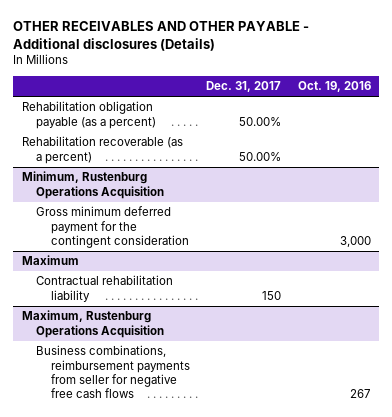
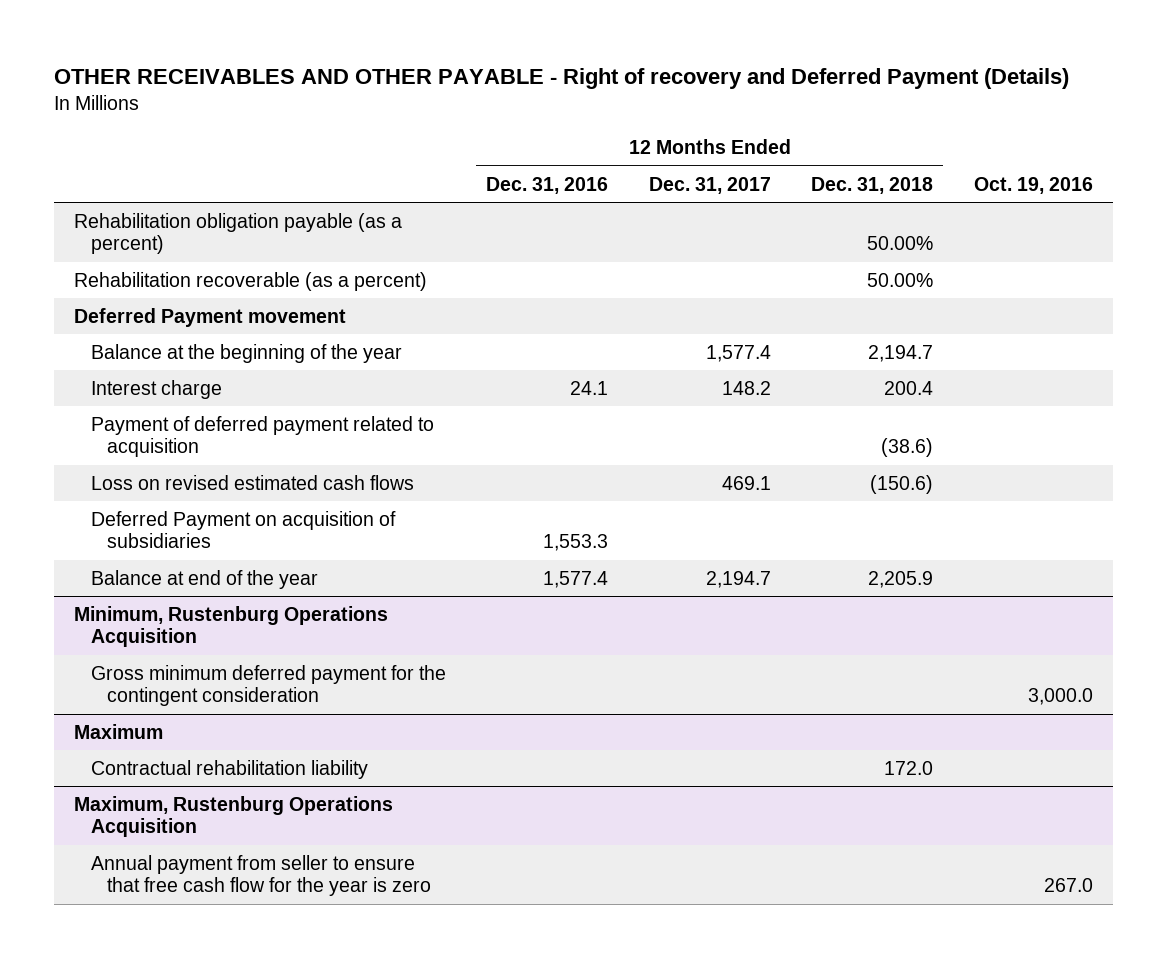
- OTHER RECEIVABLES AND OTHER PAYABLE - Additional disclosures (Details)
+ OTHER RECEIVABLES AND OTHER PAYABLE - Right of recovery and Deferred Payment (Details)
- | Dec. 31, 2017 | Oct. 19, 2016
+ | 12 Months Ended Dec. 31, 2016 | 12 Months Ended Dec. 31, 2017 | 12 Months Ended Dec. 31, 2018 | Oct. 19, 2016
+ Deferred Payment movement
+ Balance at the beginning of the year | | 1,577.4 | 2,194.7 |
+ Interest charge | 24.1 | 148.2 | 200.4 |
+ Payment of deferred payment related to acquisition | | | (38.6) |
+ Loss on revised estimated cash flows | | 469.1 | (150.6) |
+ Deferred Payment on acquisition of subsidiaries | 1,553.3 | | |
+ Balance at end of the year | 1,577.4 | 2,194.7 | 2,205.9 |
@ Minimum, Rustenburg Operations Acquisition
- Gross minimum deferred payment for the contingent consideration | | 3,000
+ Gross minimum deferred payment for the contingent consideration | | | | 3,000.0
@ Maximum, Rustenburg Operations Acquisition
- Business combinations, reimbursement payments from seller for negative free cash flows | | 267
+ Annual payment from seller to ensure that free cash flow for the year is zero | | | | 267.0

